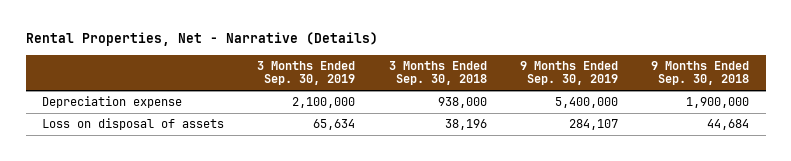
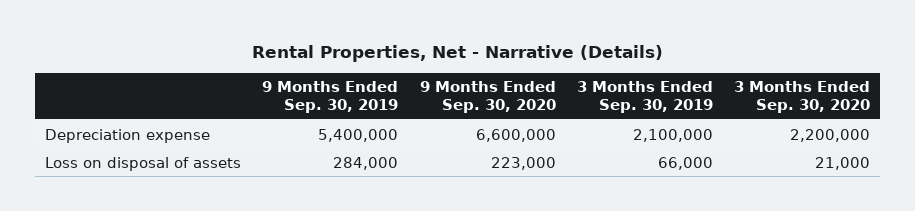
- | 3 Months Ended Sep. 30, 2019 | 3 Months Ended Sep. 30, 2018 | 9 Months Ended Sep. 30, 2019 | 9 Months Ended Sep. 30, 2018
+ | 9 Months Ended Sep. 30, 2019 | 9 Months Ended Sep. 30, 2020 | 3 Months Ended Sep. 30, 2019 | 3 Months Ended Sep. 30, 2020
- Loss on disposal of assets | 65,634 | 38,196 | 284,107 | 44,684
+ Loss on disposal of assets | 284,000 | 223,000 | 66,000 | 21,000

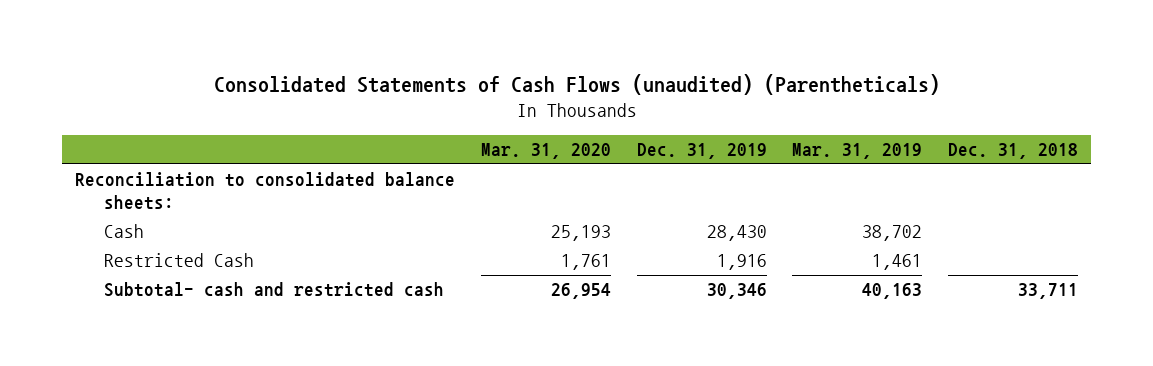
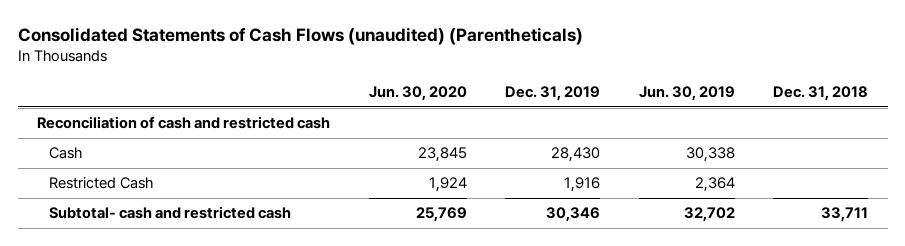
- | Mar. 31, 2020 | Dec. 31, 2019 | Mar. 31, 2019 | Dec. 31, 2018
+ | Jun. 30, 2020 | Dec. 31, 2019 | Jun. 30, 2019 | Dec. 31, 2018
- Reconciliation to consolidated balance sheets:
+ Reconciliation of cash and restricted cash

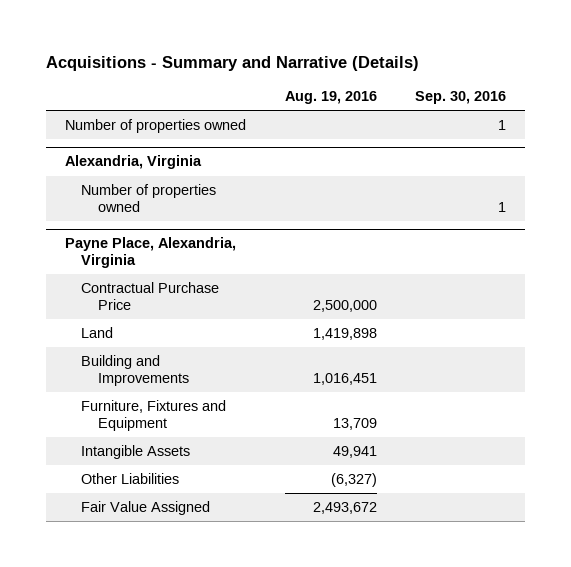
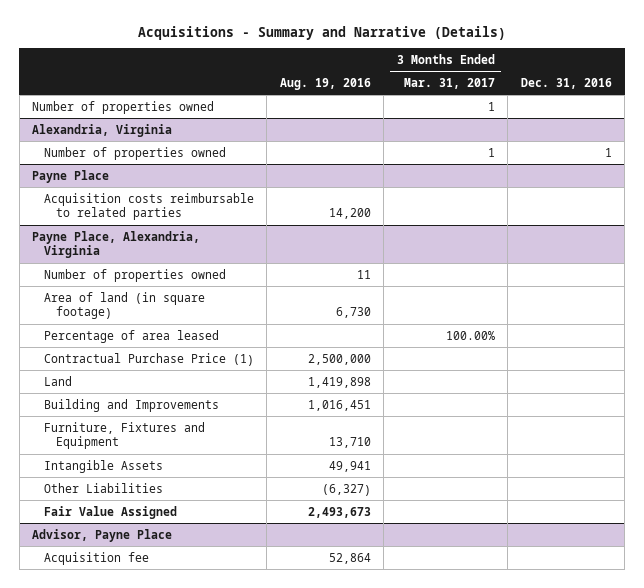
- | Aug. 19, 2016 | Sep. 30, 2016
+ | Aug. 19, 2016 | 3 Months Ended Mar. 31, 2017 | Dec. 31, 2016
+ Payne Place
+ Acquisition costs reimbursable to related parties | 14,200 | |
@ Payne Place, Alexandria, Virginia
- Contractual Purchase Price | 2,500,000 |
+ Number of properties owned | 11 | |
+ Area of land (in square footage) | 6,730 | |
+ Percentage of area leased | | 100.00% |
+ Contractual Purchase Price (1) | 2,500,000 | |
- Furniture, Fixtures and Equipment | 13,709 |
+ Furniture, Fixtures and Equipment | 13,710 | |
- Fair Value Assigned | 2,493,672 |
+ Fair Value Assigned | 2,493,673 | |
+ Advisor, Payne Place
+ Acquisition fee | 52,864 | |

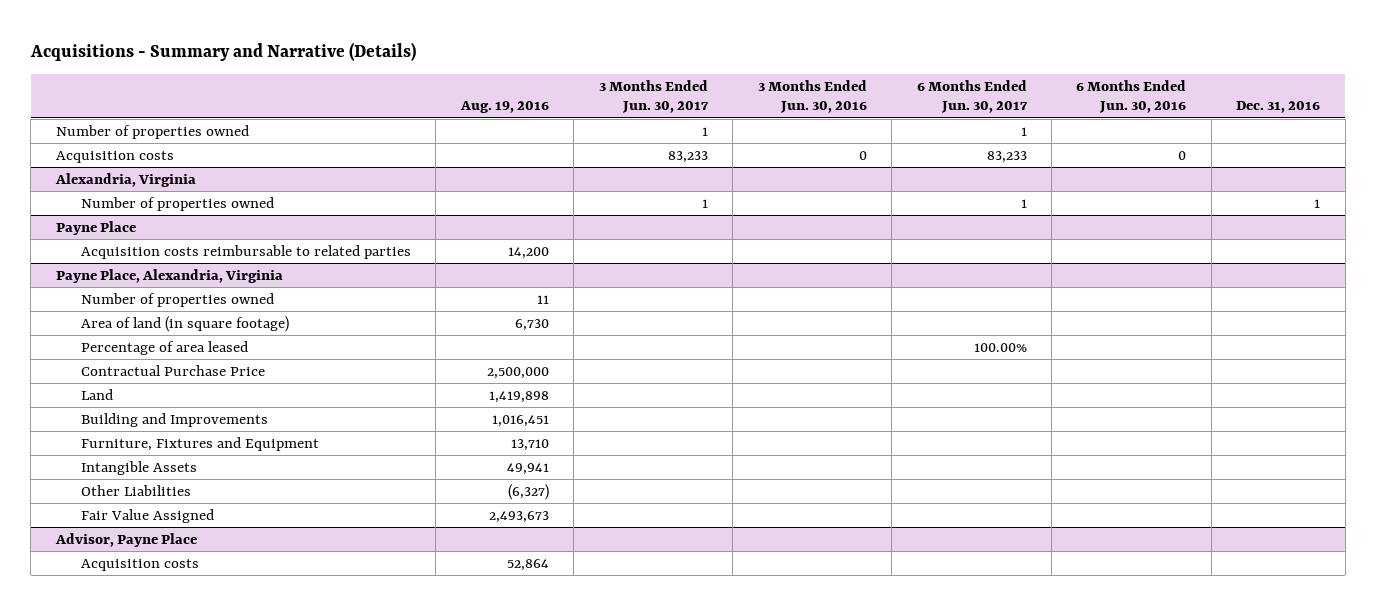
- | Aug. 19, 2016 | 3 Months Ended Mar. 31, 2017 | Dec. 31, 2016
+ | Aug. 19, 2016 | 3 Months Ended Jun. 30, 2017 | 3 Months Ended Jun. 30, 2016 | 6 Months Ended Jun. 30, 2017 | 6 Months Ended Jun. 30, 2016 | Dec. 31, 2016
+ Acquisition costs | | 83,233 | 0 | 83,233 | 0 |
@ Payne Place, Alexandria, Virginia
- Contractual Purchase Price (1) | 2,500,000 | |
+ Contractual Purchase Price | 2,500,000 | | | | |
@ Advisor, Payne Place
- Acquisition fee | 52,864 | |
+ Acquisition costs | 52,864 | | | | |

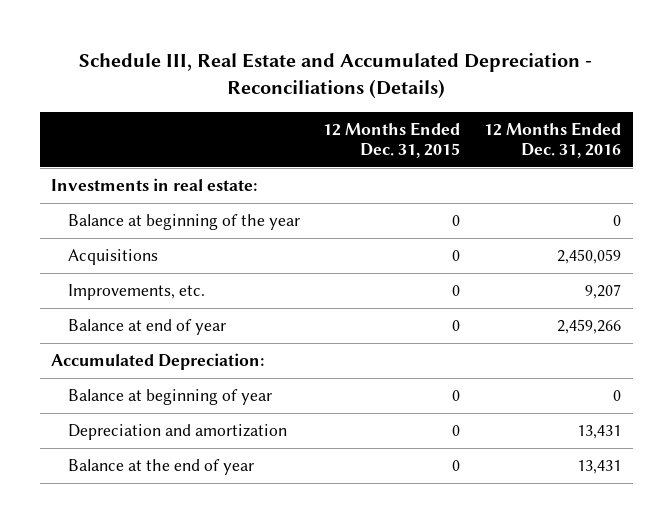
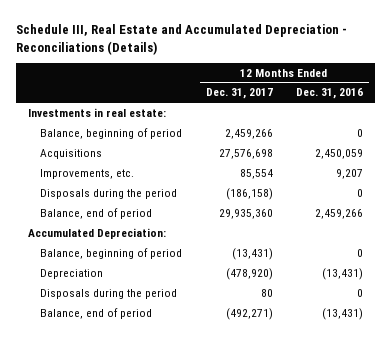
- | 12 Months Ended Dec. 31, 2015 | 12 Months Ended Dec. 31, 2016
+ | 12 Months Ended Dec. 31, 2017 | 12 Months Ended Dec. 31, 2016
- Balance at beginning of the year | 0 | 0
+ Balance, beginning of period | 2,459,266 | 0
- Balance at end of year | 0 | 2,459,266
+ Disposals during the period | (186,158) | 0
+ Balance, end of period | 29,935,360 | 2,459,266
- Balance at beginning of year | 0 | 0
- Depreciation and amortization | 0 | 13,431
- Balance at the end of year | 0 | 13,431
+ Balance, beginning of period | (13,431) | 0
+ Depreciation | (478,920) | (13,431)
+ Disposals during the period | 80 | 0
+ Balance, end of period | (492,271) | (13,431)

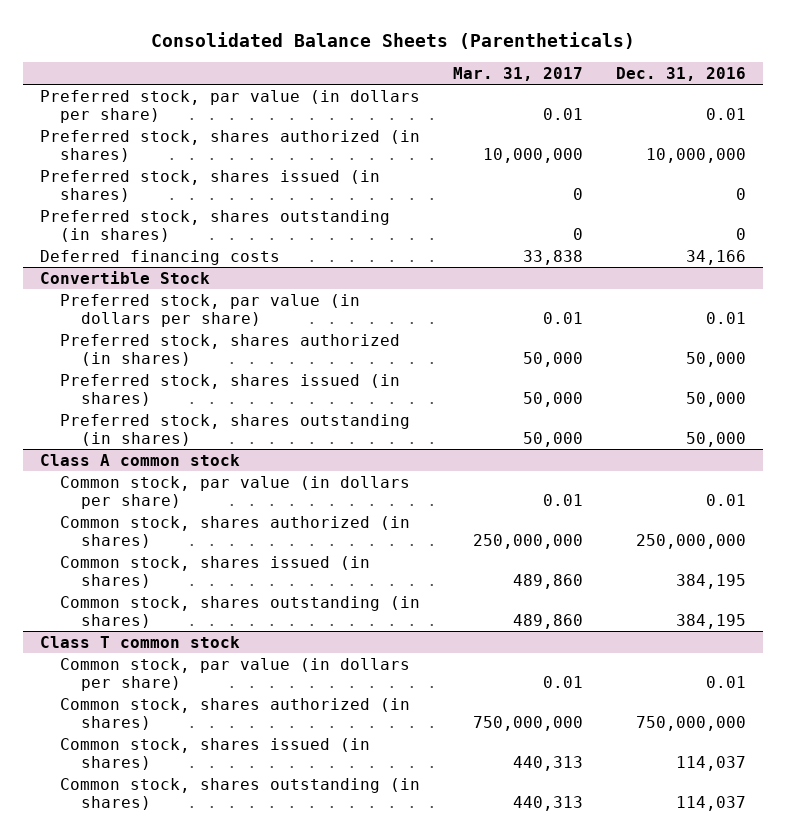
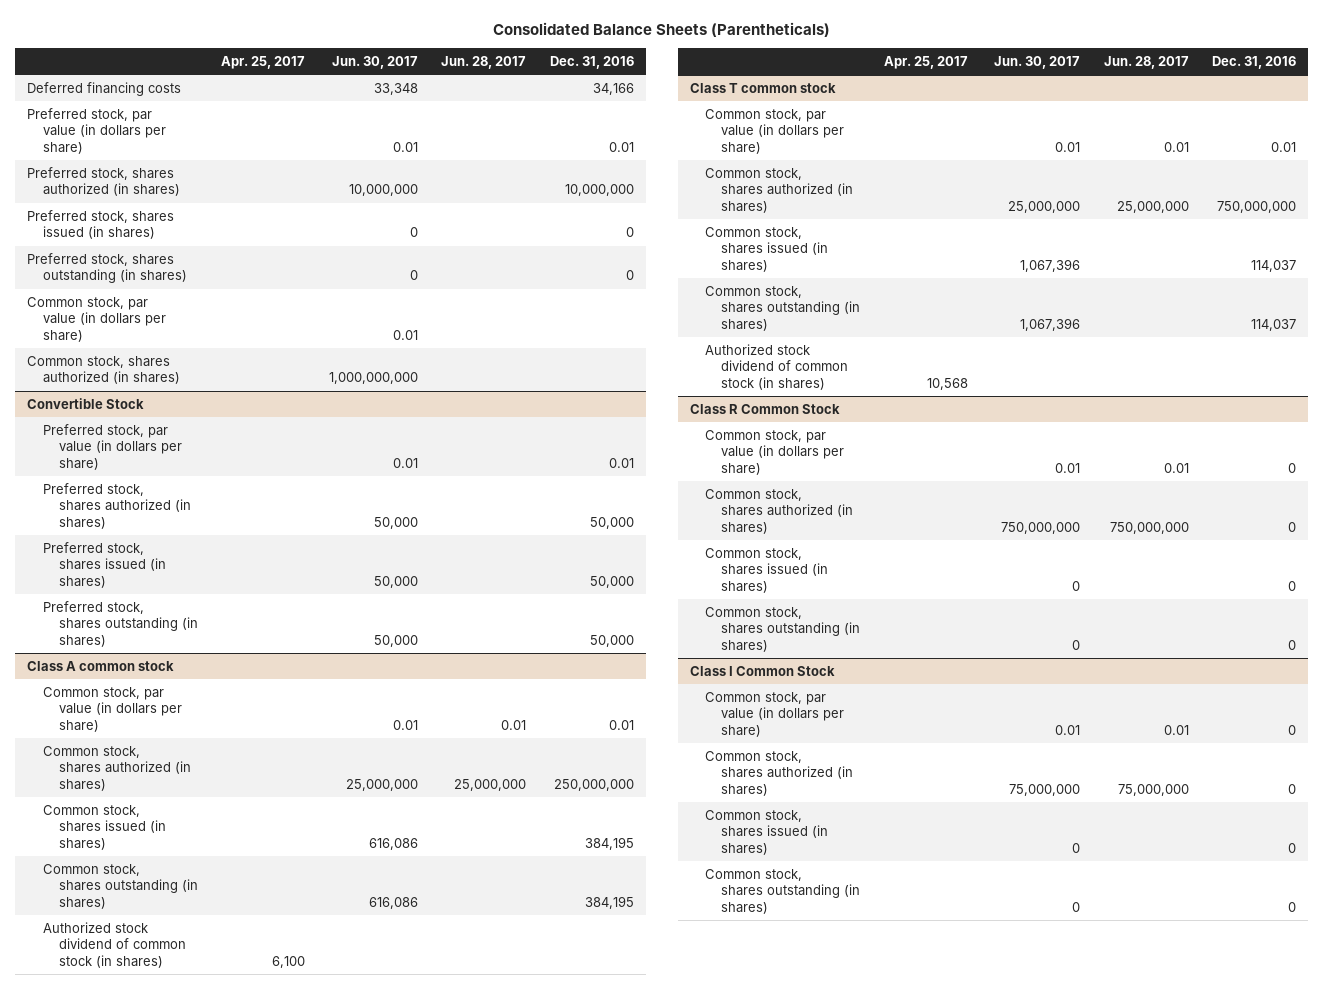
- | Mar. 31, 2017 | Dec. 31, 2016
+ | Apr. 25, 2017 | Jun. 30, 2017 | Jun. 28, 2017 | Dec. 31, 2016
moved up: Deferred financing costs | | 33,348 | | 34,166
+ Common stock, par value (in dollars per share) | | 0.01 | |
+ Common stock, shares authorized (in shares) | | 1,000,000,000 | |
@ Class A common stock
+ Authorized stock dividend of common stock (in shares) | 6,100 | | |
@ Class T common stock
+ Authorized stock dividend of common stock (in shares) | 10,568 | | |
+ Class R Common Stock
+ Common stock, par value (in dollars per share) | | 0.01 | 0.01 | 0
+ Common stock, shares authorized (in shares) | | 750,000,000 | 750,000,000 | 0
+ Common stock, shares issued (in shares) | | 0 | | 0
+ Common stock, shares outstanding (in shares) | | 0 | | 0
+ Class I Common Stock
+ Common stock, par value (in dollars per share) | | 0.01 | 0.01 | 0
+ Common stock, shares authorized (in shares) | | 75,000,000 | 75,000,000 | 0
+ Common stock, shares issued (in shares) | | 0 | | 0
+ Common stock, shares outstanding (in shares) | | 0 | | 0

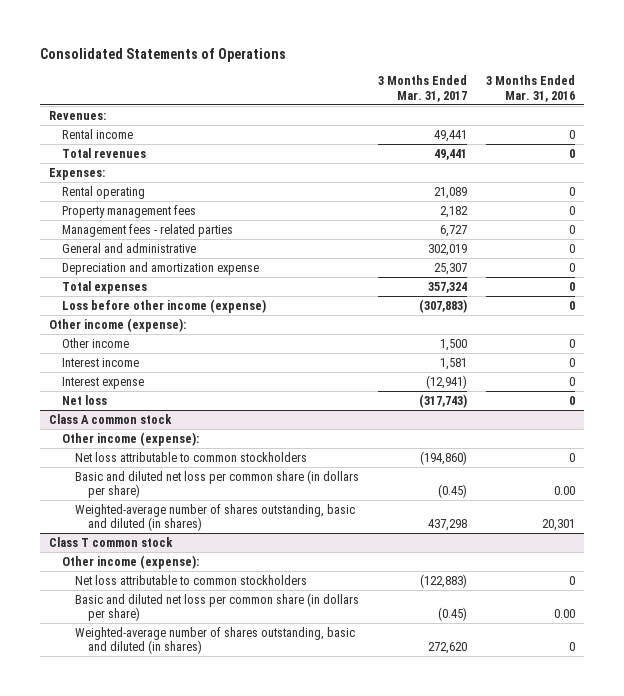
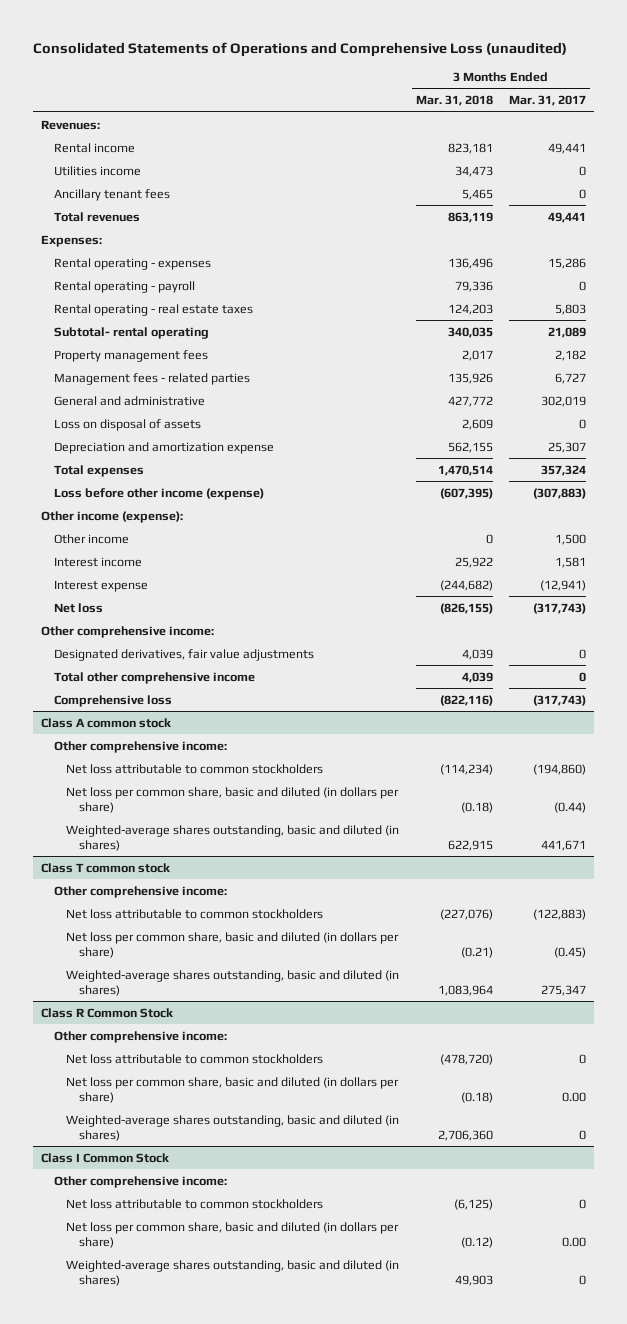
- Consolidated Statements of Operations
+ Consolidated Statements of Operations and Comprehensive Loss (unaudited)
- | 3 Months Ended Mar. 31, 2017 | 3 Months Ended Mar. 31, 2016
+ | 3 Months Ended Mar. 31, 2018 | 3 Months Ended Mar. 31, 2017
+ Utilities income | 34,473 | 0
+ Ancillary tenant fees | 5,465 | 0
- Rental operating | 21,089 | 0
+ Rental operating - expenses | 136,496 | 15,286
+ Rental operating - payroll | 79,336 | 0
+ Rental operating - real estate taxes | 124,203 | 5,803
+ Subtotal- rental operating | 340,035 | 21,089
+ Loss on disposal of assets | 2,609 | 0
+ Other comprehensive income:
+ Designated derivatives, fair value adjustments | 4,039 | 0
+ Total other comprehensive income | 4,039 | 0
+ Comprehensive loss | (822,116) | (317,743)
@ Class A common stock
- Other income (expense):
+ Other comprehensive income:
- Basic and diluted net loss per common share (in dollars per share) | (0.45) | 0.00
- Weighted-average number of shares outstanding, basic and diluted (in shares) | 437,298 | 20,301
+ Net loss per common share, basic and diluted (in dollars per share) | (0.18) | (0.44)
+ Weighted-average shares outstanding, basic and diluted (in shares) | 622,915 | 441,671
@ Class T common stock
- Other income (expense):
+ Other comprehensive income:
- Basic and diluted net loss per common share (in dollars per share) | (0.45) | 0.00
- Weighted-average number of shares outstanding, basic and diluted (in shares) | 272,620 | 0
+ Net loss per common share, basic and diluted (in dollars per share) | (0.21) | (0.45)
+ Weighted-average shares outstanding, basic and diluted (in shares) | 1,083,964 | 275,347
+ Class R Common Stock
+ Other comprehensive income:
+ Net loss attributable to common stockholders | (478,720) | 0
+ Net loss per common share, basic and diluted (in dollars per share) | (0.18) | 0.00
+ Weighted-average shares outstanding, basic and diluted (in shares) | 2,706,360 | 0
+ Class I Common Stock
+ Other comprehensive income:
+ Net loss attributable to common stockholders | (6,125) | 0
+ Net loss per common share, basic and diluted (in dollars per share) | (0.12) | 0.00
+ Weighted-average shares outstanding, basic and diluted (in shares) | 49,903 | 0

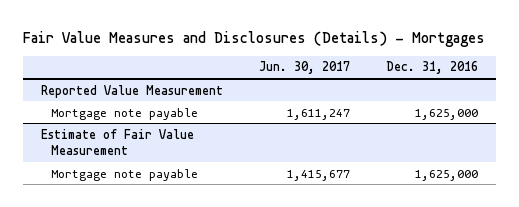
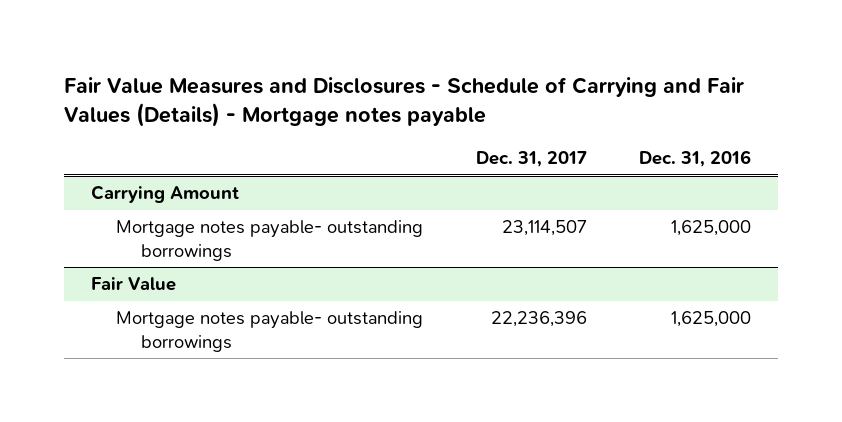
- Fair Value Measures and Disclosures (Details) - Mortgages
+ Fair Value Measures and Disclosures - Schedule of Carrying and Fair Values (Details) - Mortgage notes payable
- | Jun. 30, 2017 | Dec. 31, 2016
+ | Dec. 31, 2017 | Dec. 31, 2016
- Reported Value Measurement
- Mortgage note payable | 1,611,247 | 1,625,000
- Estimate of Fair Value Measurement
- Mortgage note payable | 1,415,677 | 1,625,000
+ Carrying Amount
+ Mortgage notes payable- outstanding borrowings | 23,114,507 | 1,625,000
+ Fair Value
+ Mortgage notes payable- outstanding borrowings | 22,236,396 | 1,625,000

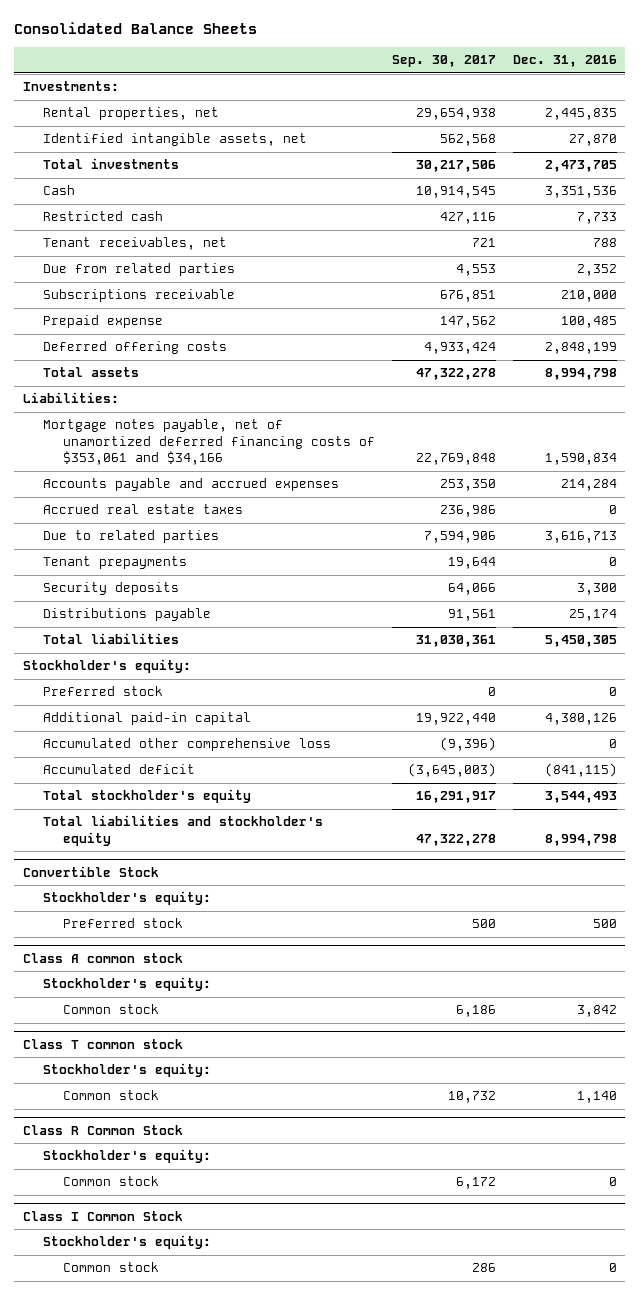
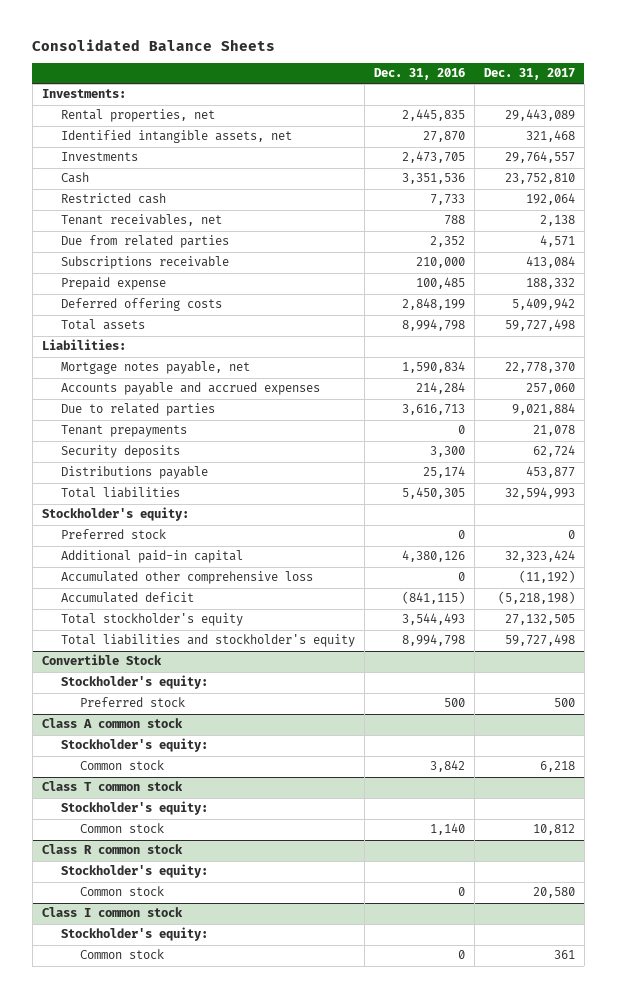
- | Sep. 30, 2017 | Dec. 31, 2016
+ | Dec. 31, 2016 | Dec. 31, 2017
- Total investments | 30,217,506 | 2,473,705
+ Investments | 2,473,705 | 29,764,557
- Mortgage notes payable, net of unamortized deferred financing costs of $353,061 and $34,166 | 22,769,848 | 1,590,834
+ Mortgage notes payable, net | 1,590,834 | 22,778,370
- Accrued real estate taxes | 236,986 | 0
- Class R Common Stock
+ Class R common stock
- Class I Common Stock
+ Class I common stock

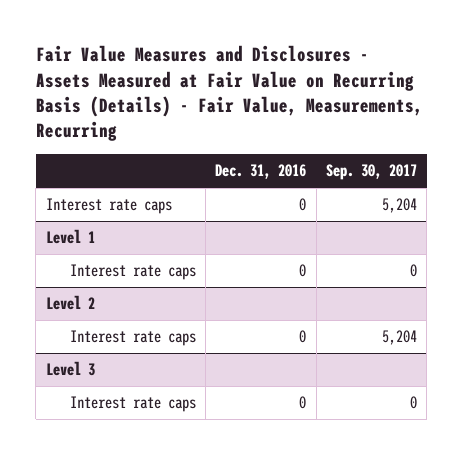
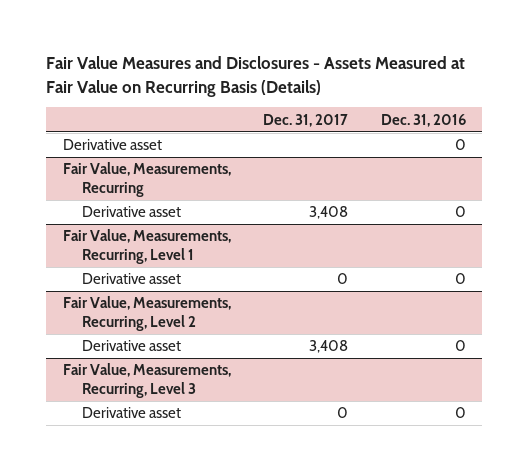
- Fair Value Measures and Disclosures - Assets Measured at Fair Value on Recurring Basis (Details) - Fair Value, Measurements, Recurring
+ Fair Value Measures and Disclosures - Assets Measured at Fair Value on Recurring Basis (Details)
- | Dec. 31, 2016 | Sep. 30, 2017
+ | Dec. 31, 2017 | Dec. 31, 2016
- Interest rate caps | 0 | 5,204
- Level 1
- Interest rate caps | 0 | 0
- Level 2
- Interest rate caps | 0 | 5,204
- Level 3
- Interest rate caps | 0 | 0
+ Derivative asset | | 0
+ Fair Value, Measurements, Recurring
+ Derivative asset | 3,408 | 0
+ Fair Value, Measurements, Recurring, Level 1
+ Derivative asset | 0 | 0
+ Fair Value, Measurements, Recurring, Level 2
+ Derivative asset | 3,408 | 0
+ Fair Value, Measurements, Recurring, Level 3
+ Derivative asset | 0 | 0

